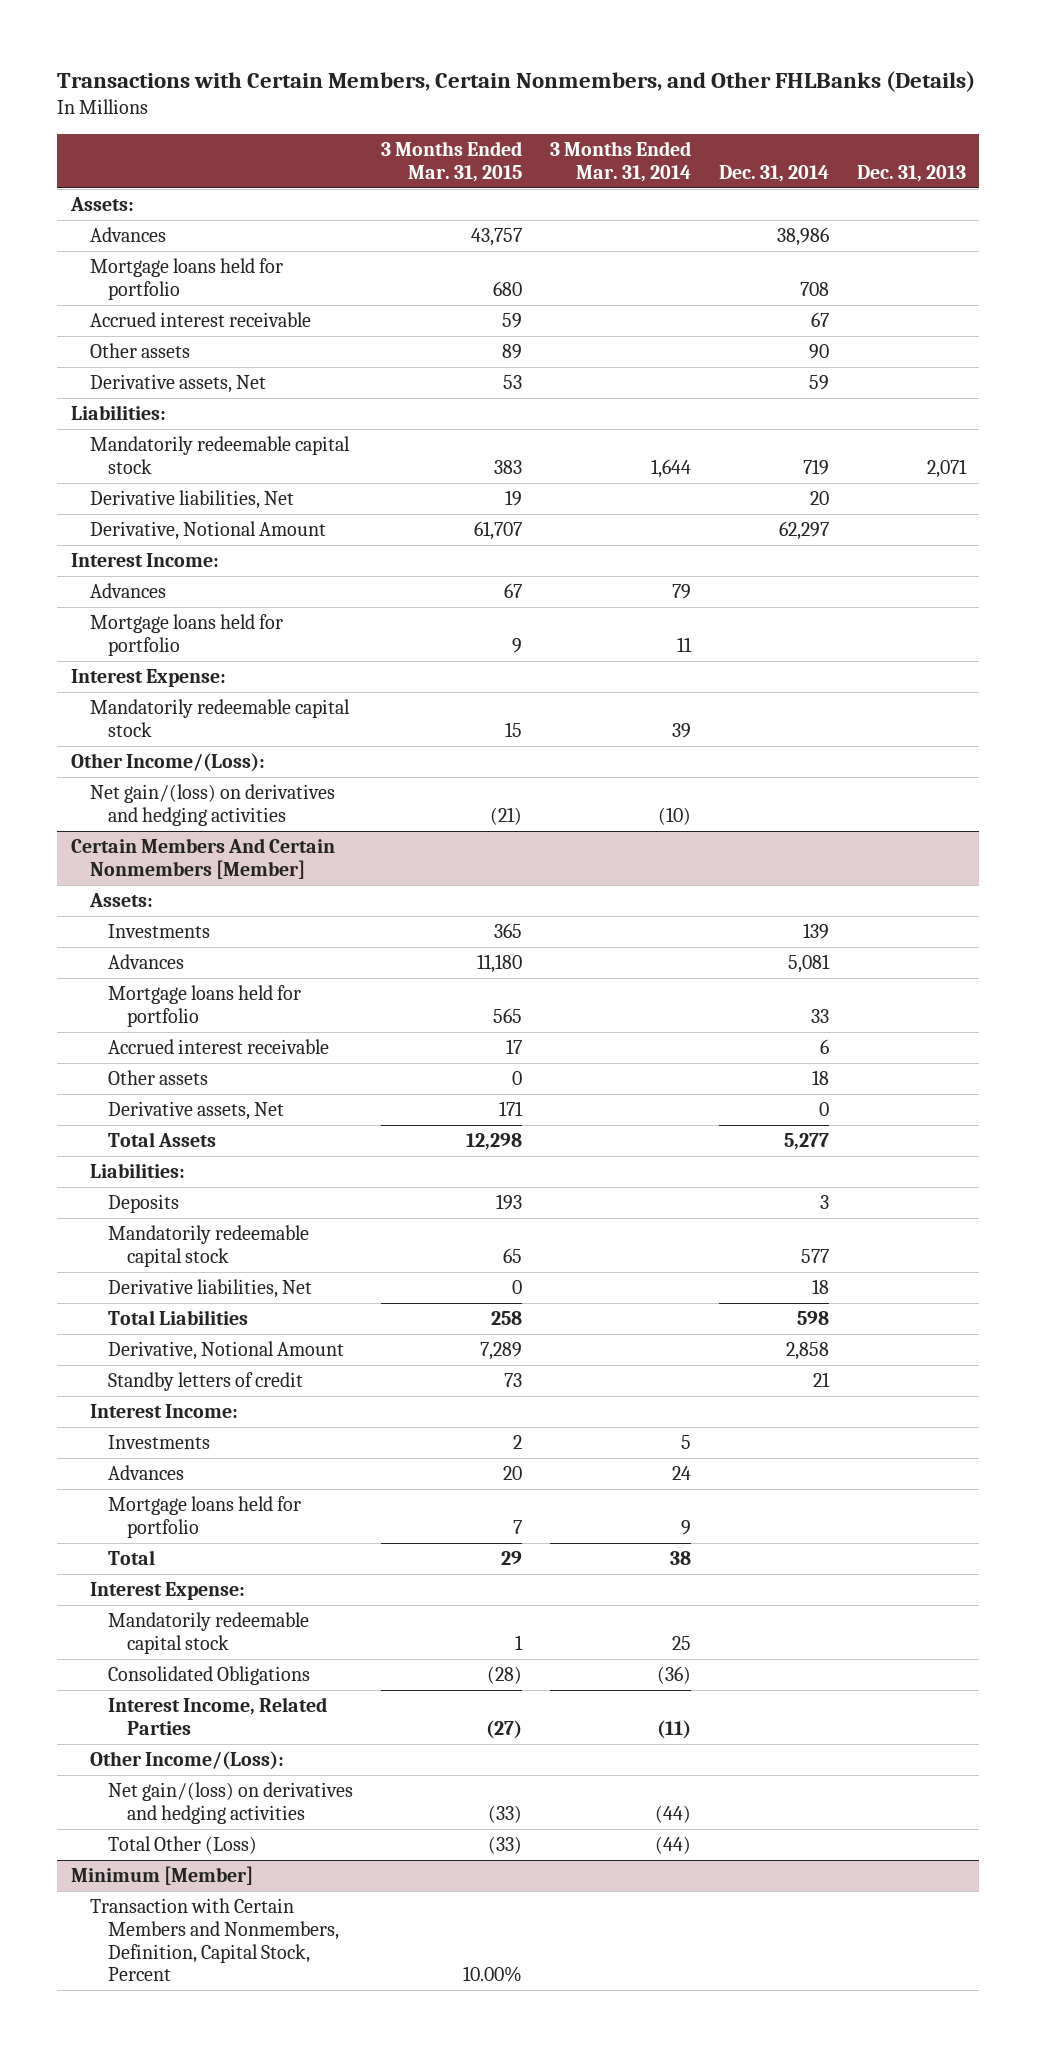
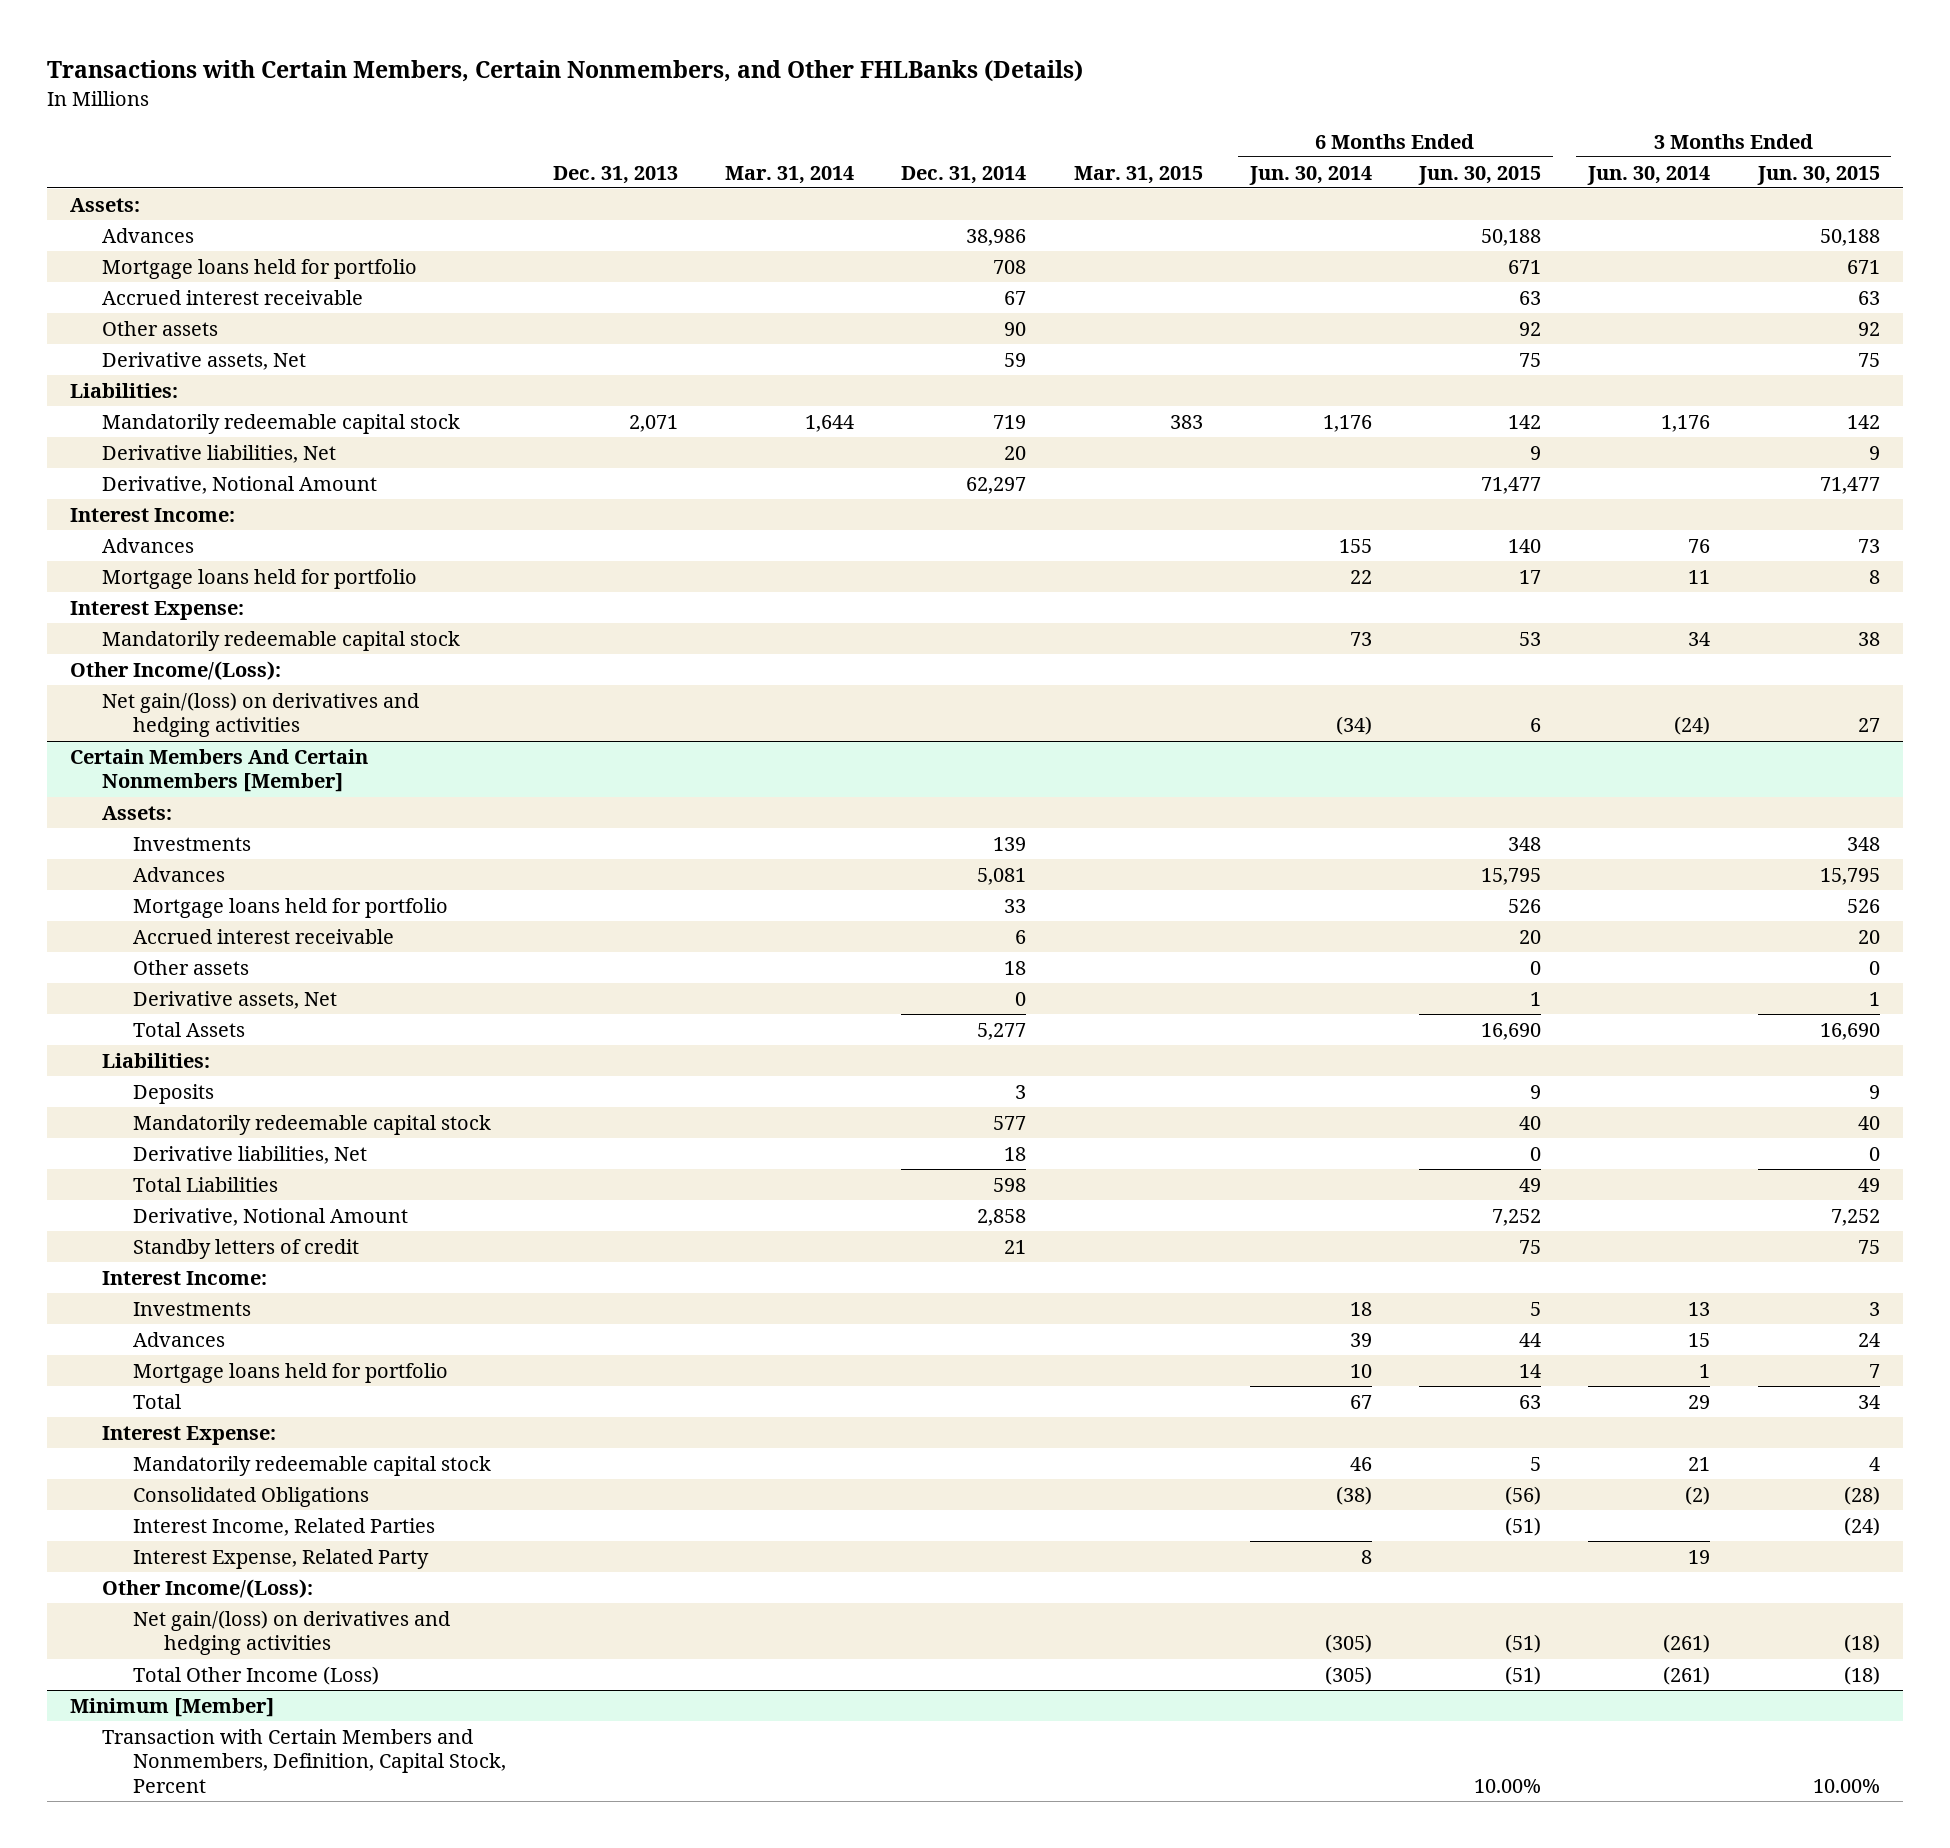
- | 3 Months Ended Mar. 31, 2015 | 3 Months Ended Mar. 31, 2014 | Dec. 31, 2014 | Dec. 31, 2013
+ | Dec. 31, 2013 | Mar. 31, 2014 | Dec. 31, 2014 | Mar. 31, 2015 | 6 Months Ended Jun. 30, 2014 | 6 Months Ended Jun. 30, 2015 | 3 Months Ended Jun. 30, 2014 | 3 Months Ended Jun. 30, 2015
@ Certain Members And Certain Nonmembers [Member]
+ Interest Expense, Related Party | | | | | 8 | | 19 |
- Total Other (Loss) | (33) | (44) | |
+ Total Other Income (Loss) | | | | | (305) | (51) | (261) | (18)

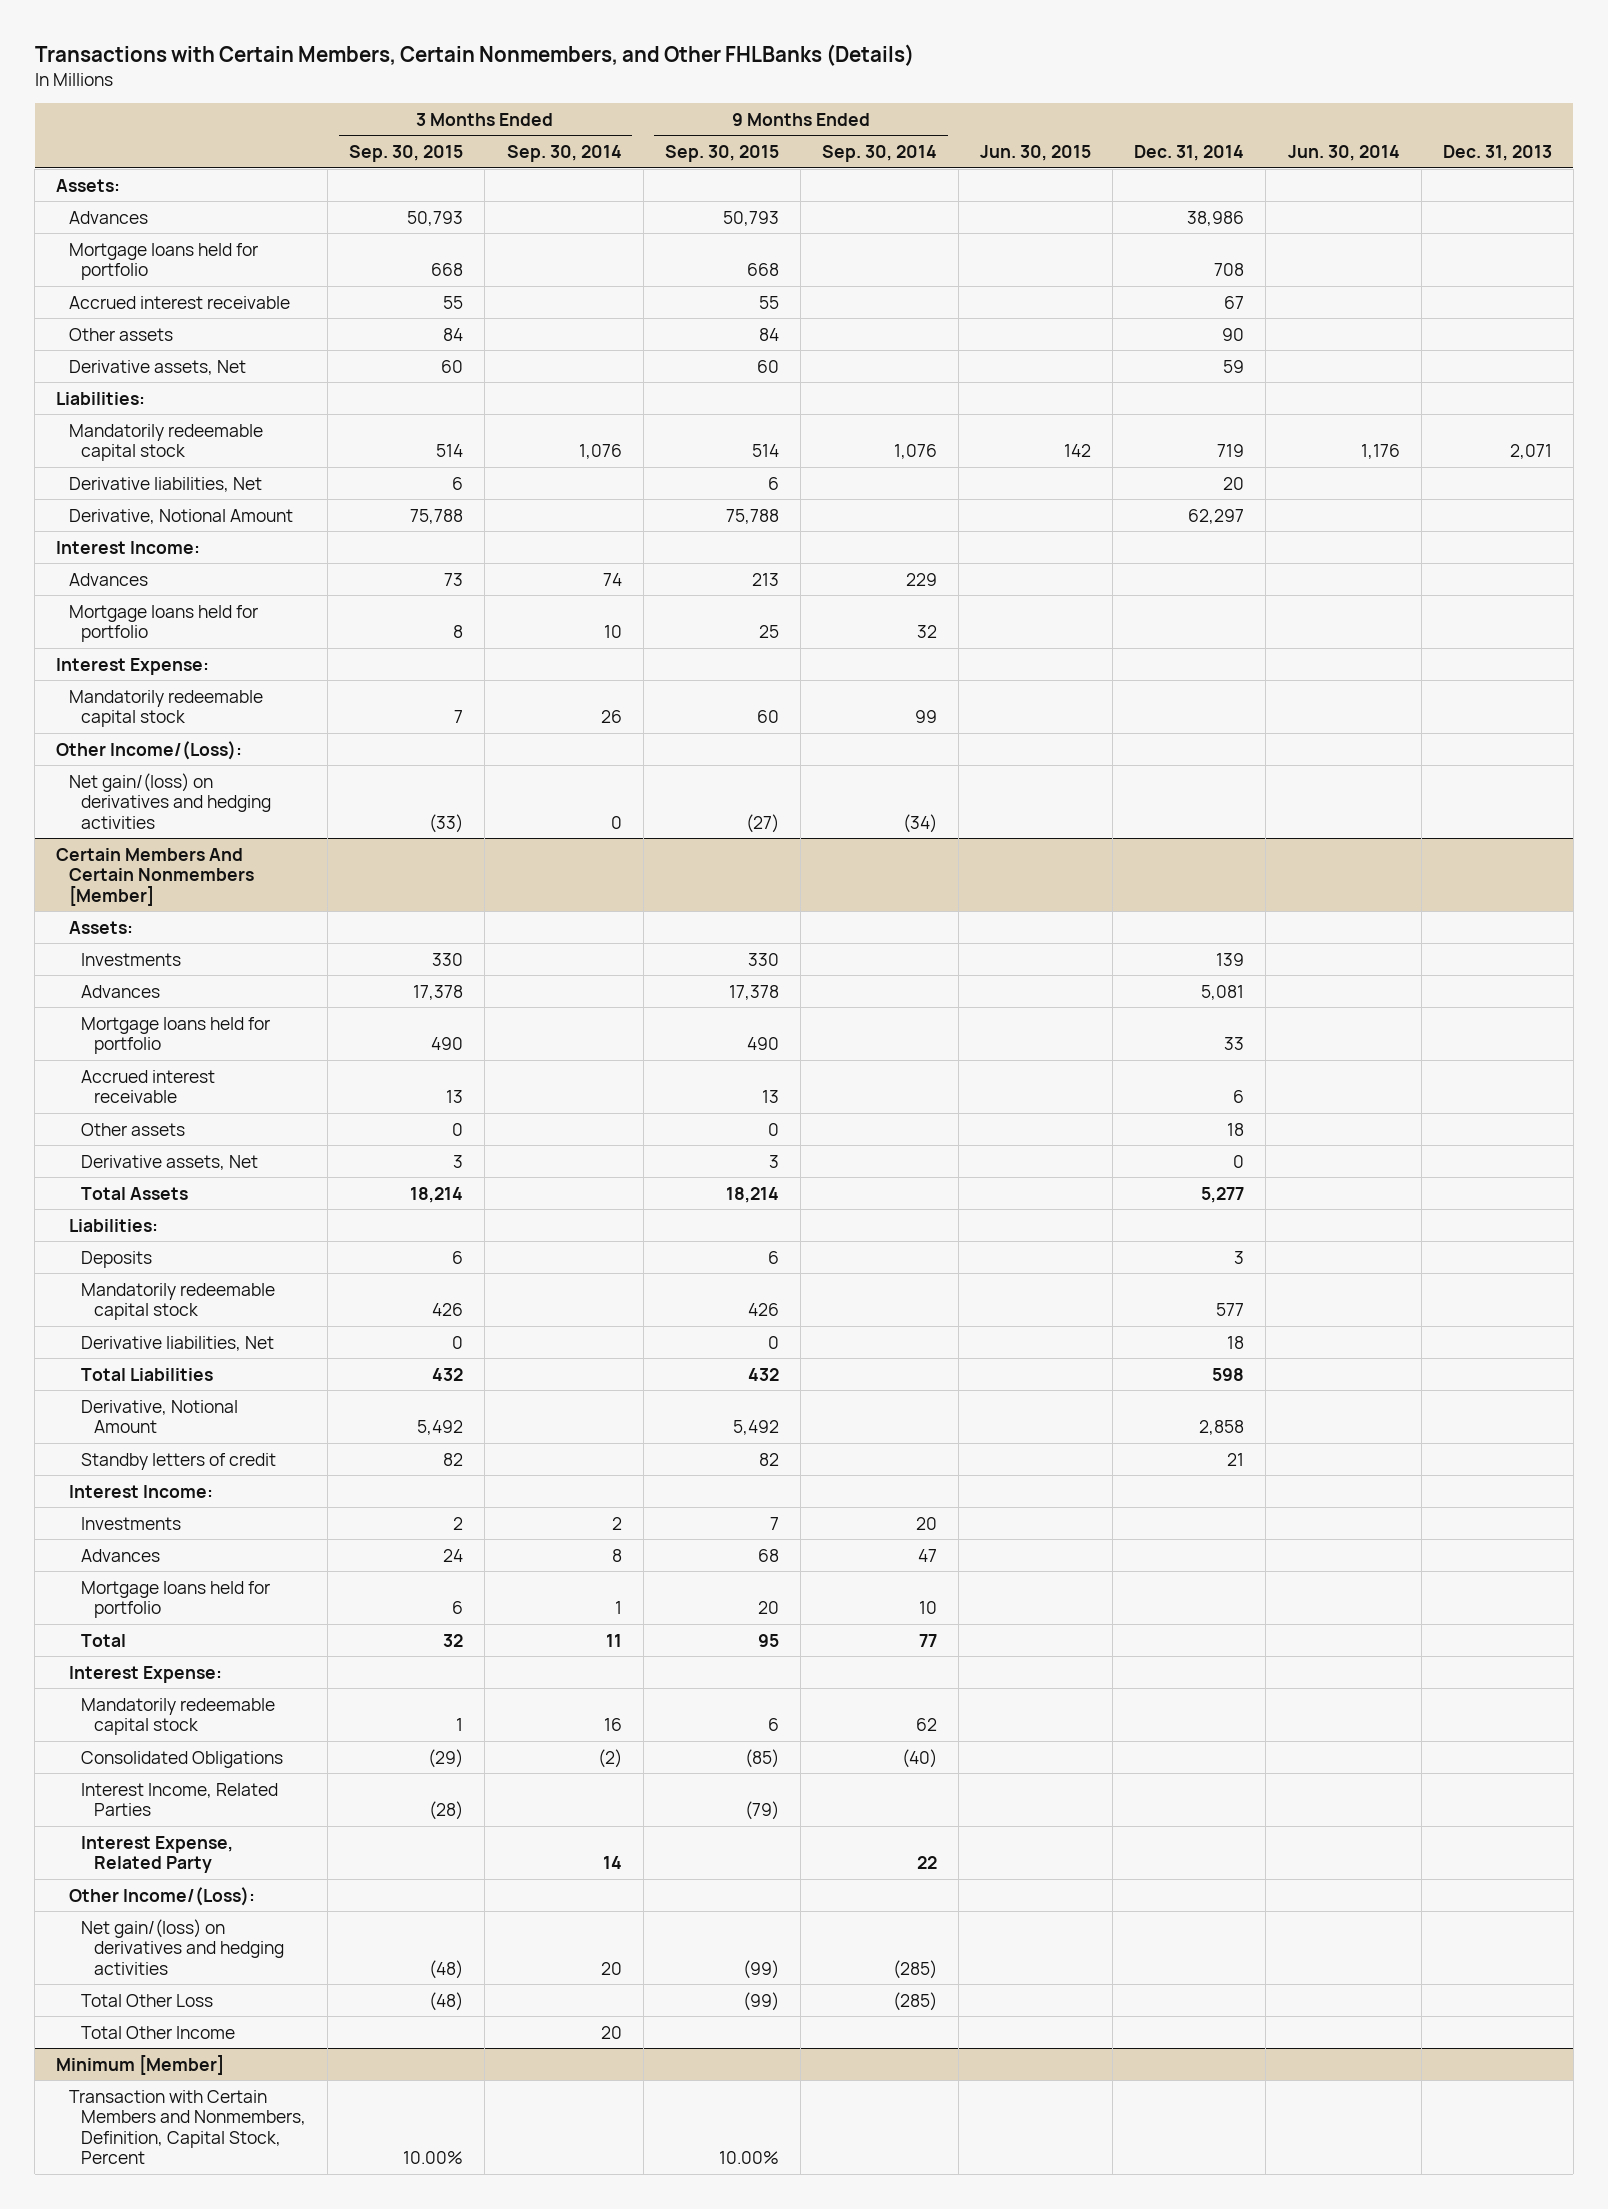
- | Dec. 31, 2013 | Mar. 31, 2014 | Dec. 31, 2014 | Mar. 31, 2015 | 6 Months Ended Jun. 30, 2014 | 6 Months Ended Jun. 30, 2015 | 3 Months Ended Jun. 30, 2014 | 3 Months Ended Jun. 30, 2015
+ | 3 Months Ended Sep. 30, 2015 | 3 Months Ended Sep. 30, 2014 | 9 Months Ended Sep. 30, 2015 | 9 Months Ended Sep. 30, 2014 | Jun. 30, 2015 | Dec. 31, 2014 | Jun. 30, 2014 | Dec. 31, 2013
@ Certain Members And Certain Nonmembers [Member]
- Total Other Income (Loss) | | | | | (305) | (51) | (261) | (18)
+ Total Other Loss | (48) | | (99) | (285) | | | |
+ Total Other Income | | 20 | | | | | |

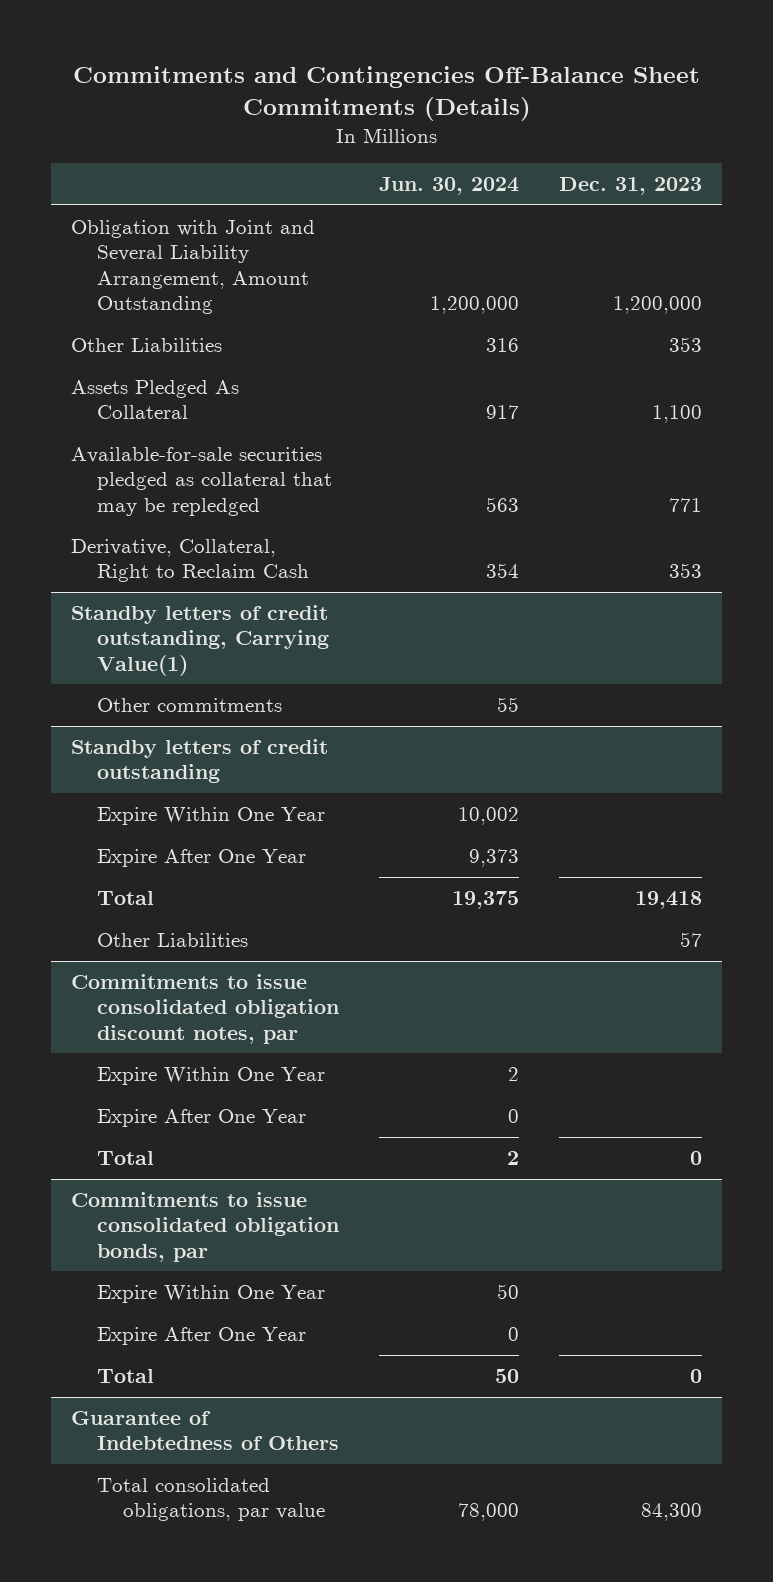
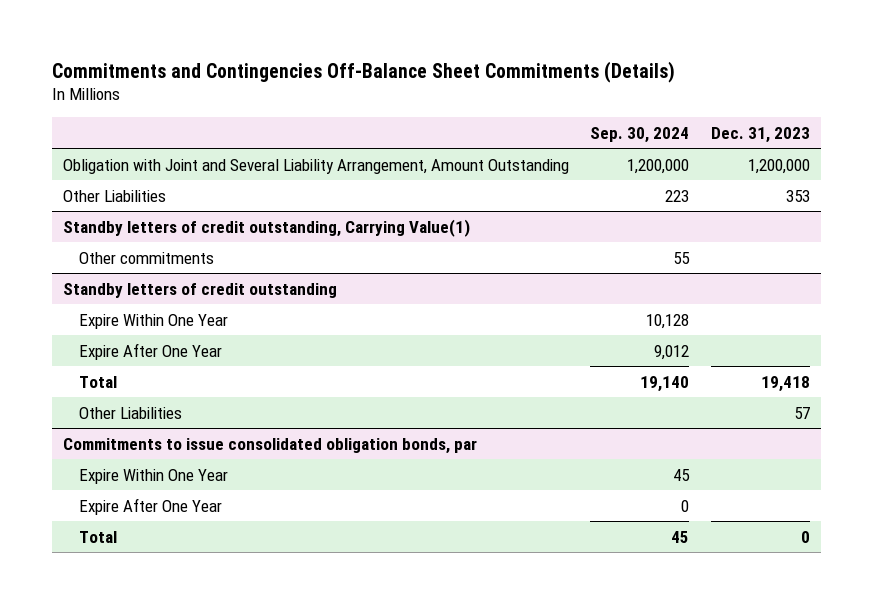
- | Jun. 30, 2024 | Dec. 31, 2023
+ | Sep. 30, 2024 | Dec. 31, 2023
- Assets Pledged As Collateral | 917 | 1,100
- Available-for-sale securities pledged as collateral that may be repledged | 563 | 771
- Derivative, Collateral, Right to Reclaim Cash | 354 | 353
- Commitments to issue consolidated obligation discount notes, par
- Expire Within One Year | 2 |
- Expire After One Year | 0 |
- Total | 2 | 0
- Guarantee of Indebtedness of Others
- Total consolidated obligations, par value | 78,000 | 84,300

